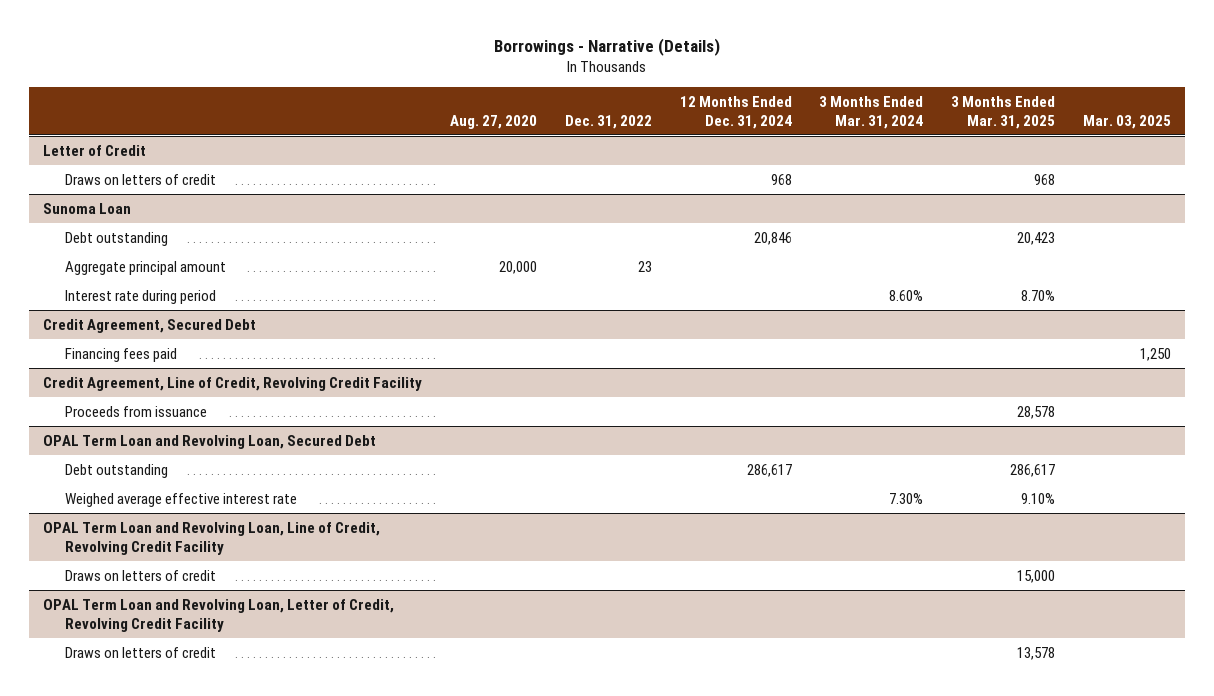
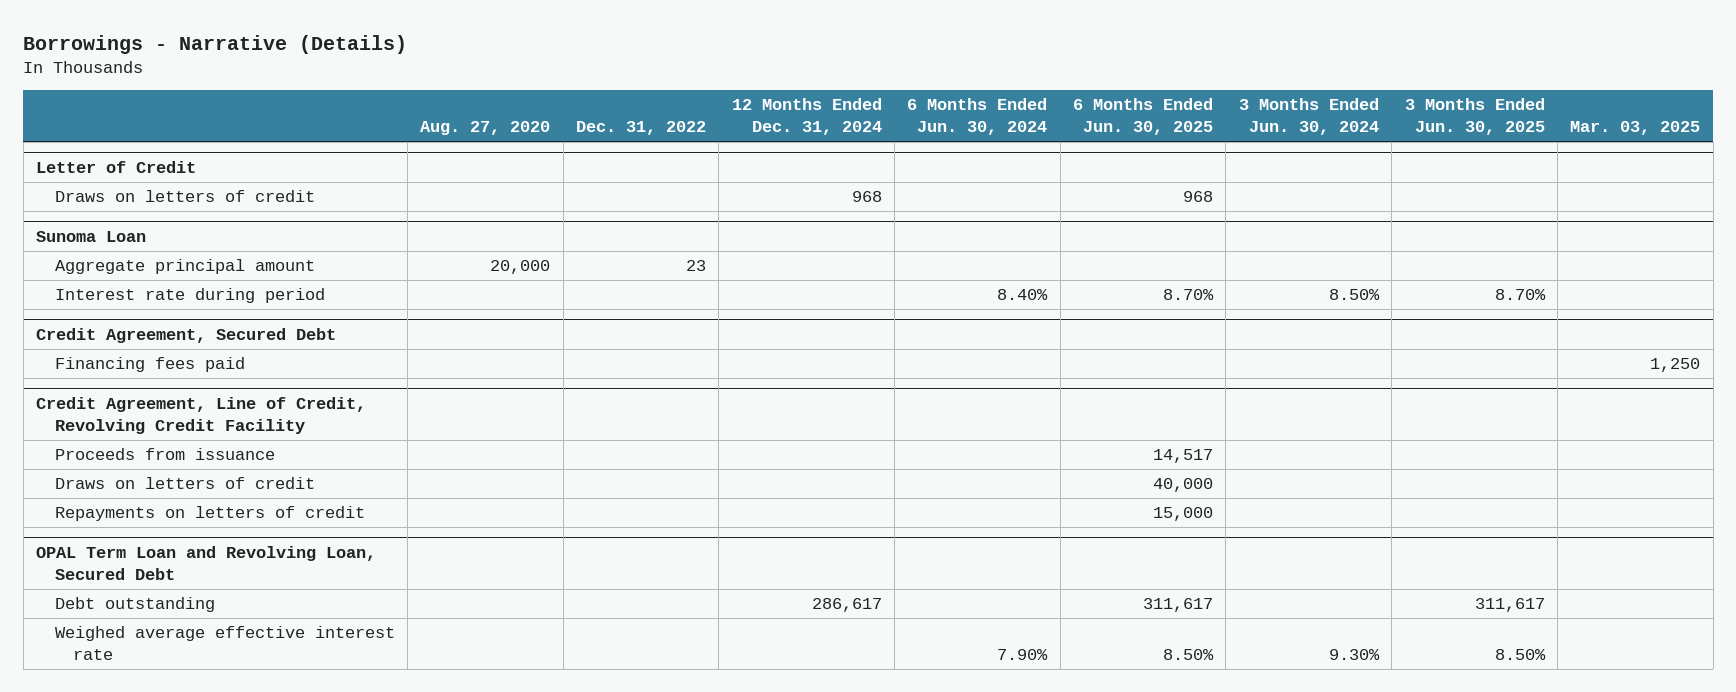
- | Aug. 27, 2020 | Dec. 31, 2022 | 12 Months Ended Dec. 31, 2024 | 3 Months Ended Mar. 31, 2024 | 3 Months Ended Mar. 31, 2025 | Mar. 03, 2025
+ | Aug. 27, 2020 | Dec. 31, 2022 | 12 Months Ended Dec. 31, 2024 | 6 Months Ended Jun. 30, 2024 | 6 Months Ended Jun. 30, 2025 | 3 Months Ended Jun. 30, 2024 | 3 Months Ended Jun. 30, 2025 | Mar. 03, 2025
@ Sunoma Loan
- Debt outstanding | | | 20,846 | | 20,423 |
@ Credit Agreement, Line of Credit, Revolving Credit Facility
+ Draws on letters of credit | | | | | 40,000 | | |
+ Repayments on letters of credit | | | | | 15,000 | | |
- OPAL Term Loan and Revolving Loan, Line of Credit, Revolving Credit Facility
- Draws on letters of credit | | | | | 15,000 |
- OPAL Term Loan and Revolving Loan, Letter of Credit, Revolving Credit Facility
- Draws on letters of credit | | | | | 13,578 |

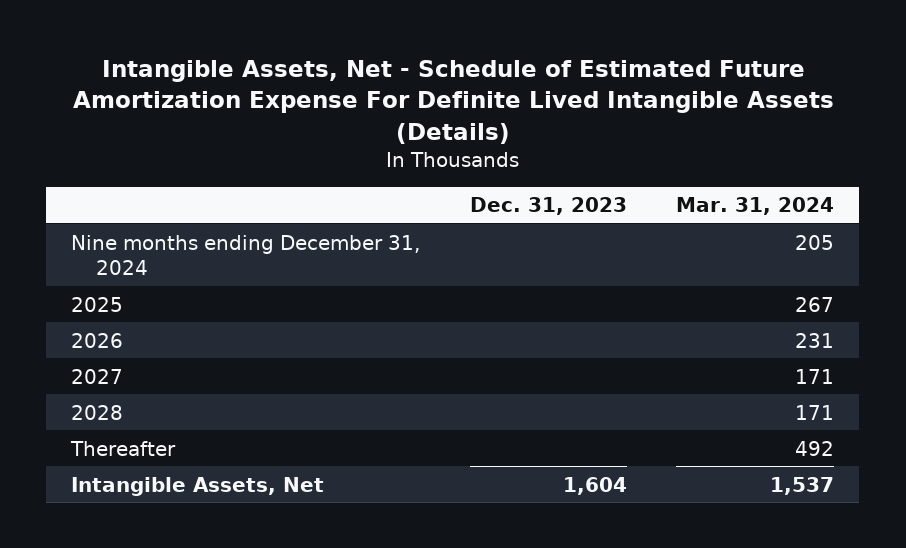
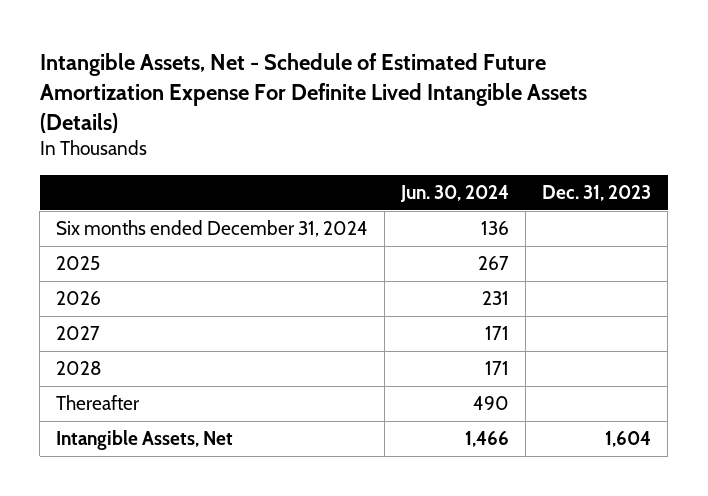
- | Dec. 31, 2023 | Mar. 31, 2024
+ | Jun. 30, 2024 | Dec. 31, 2023
- Nine months ending December 31, 2024 | | 205
+ Six months ended December 31, 2024 | 136 |

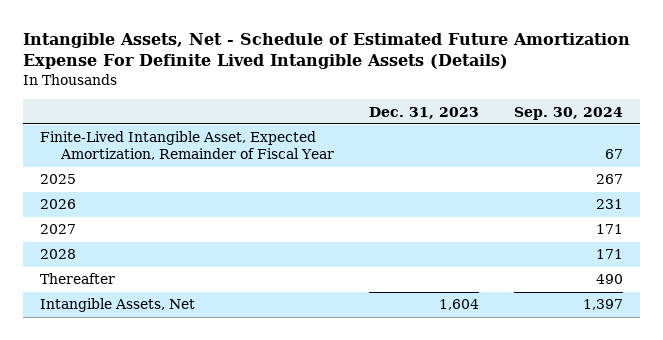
- | Jun. 30, 2024 | Dec. 31, 2023
+ | Dec. 31, 2023 | Sep. 30, 2024
- Six months ended December 31, 2024 | 136 |
+ Finite-Lived Intangible Asset, Expected Amortization, Remainder of Fiscal Year | | 67

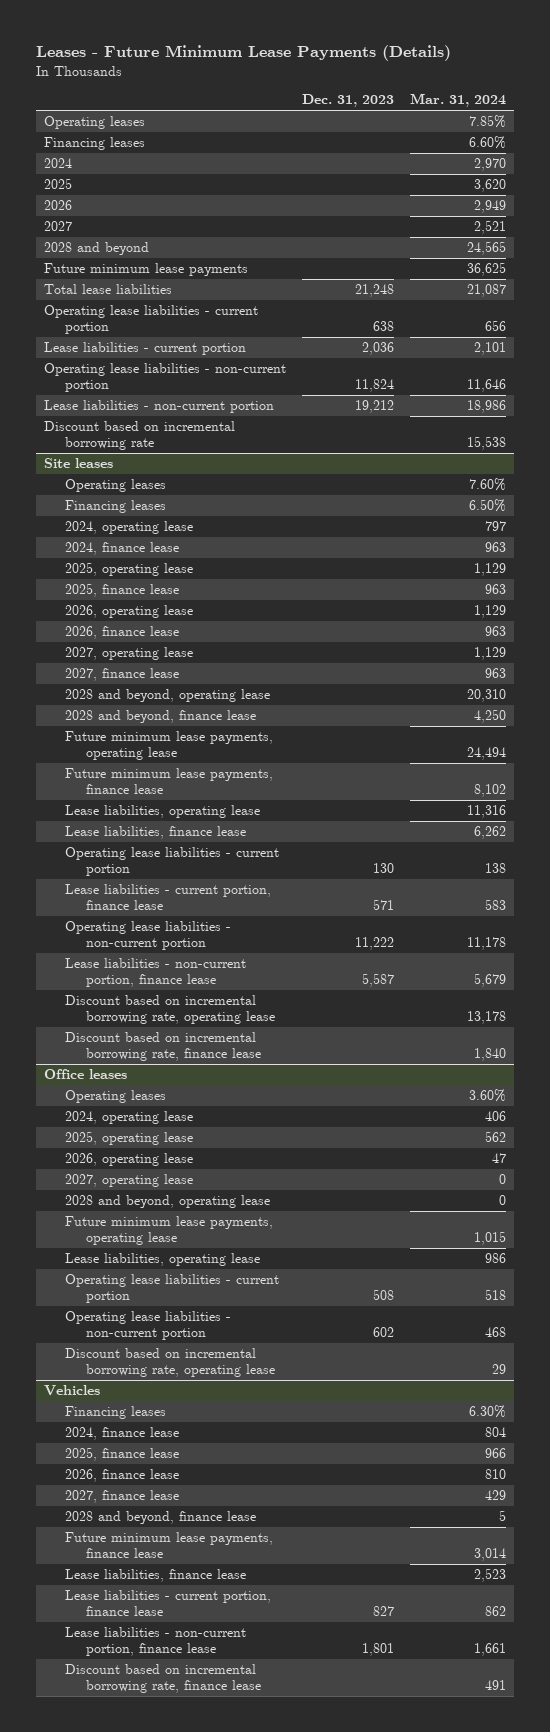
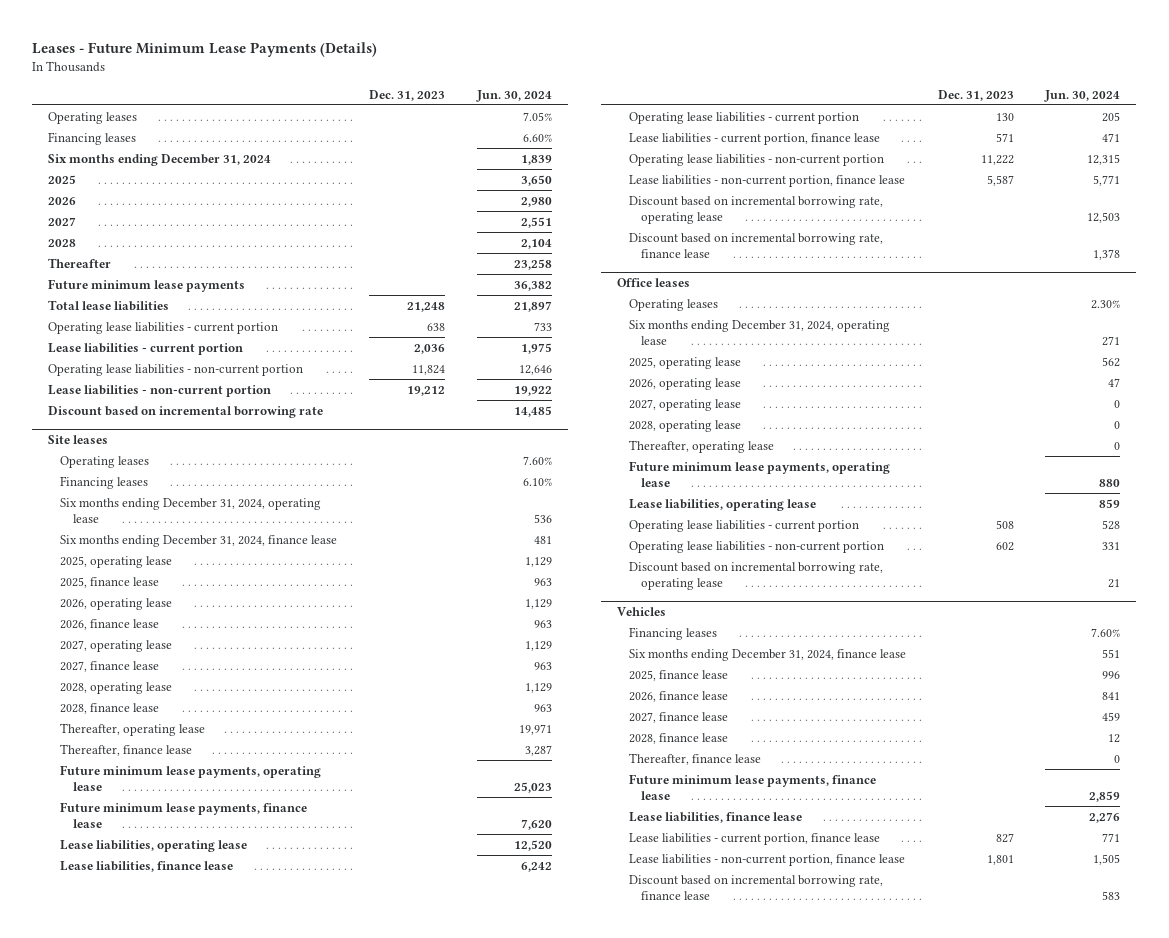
- | Dec. 31, 2023 | Mar. 31, 2024
+ | Dec. 31, 2023 | Jun. 30, 2024
- 2024 | | 2,970
+ Six months ending December 31, 2024 | | 1,839
- 2028 and beyond | | 24,565
+ 2028 | | 2,104
+ Thereafter | | 23,258
@ Site leases
- 2024, operating lease | | 797
- 2024, finance lease | | 963
+ Six months ending December 31, 2024, operating lease | | 536
+ Six months ending December 31, 2024, finance lease | | 481
- 2028 and beyond, operating lease | | 20,310
- 2028 and beyond, finance lease | | 4,250
+ 2028, operating lease | | 1,129
+ 2028, finance lease | | 963
+ Thereafter, operating lease | | 19,971
+ Thereafter, finance lease | | 3,287
@ Office leases
- 2024, operating lease | | 406
+ Six months ending December 31, 2024, operating lease | | 271
- 2028 and beyond, operating lease | | 0
+ 2028, operating lease | | 0
+ Thereafter, operating lease | | 0
@ Vehicles
- 2024, finance lease | | 804
+ Six months ending December 31, 2024, finance lease | | 551
- 2028 and beyond, finance lease | | 5
+ 2028, finance lease | | 12
+ Thereafter, finance lease | | 0

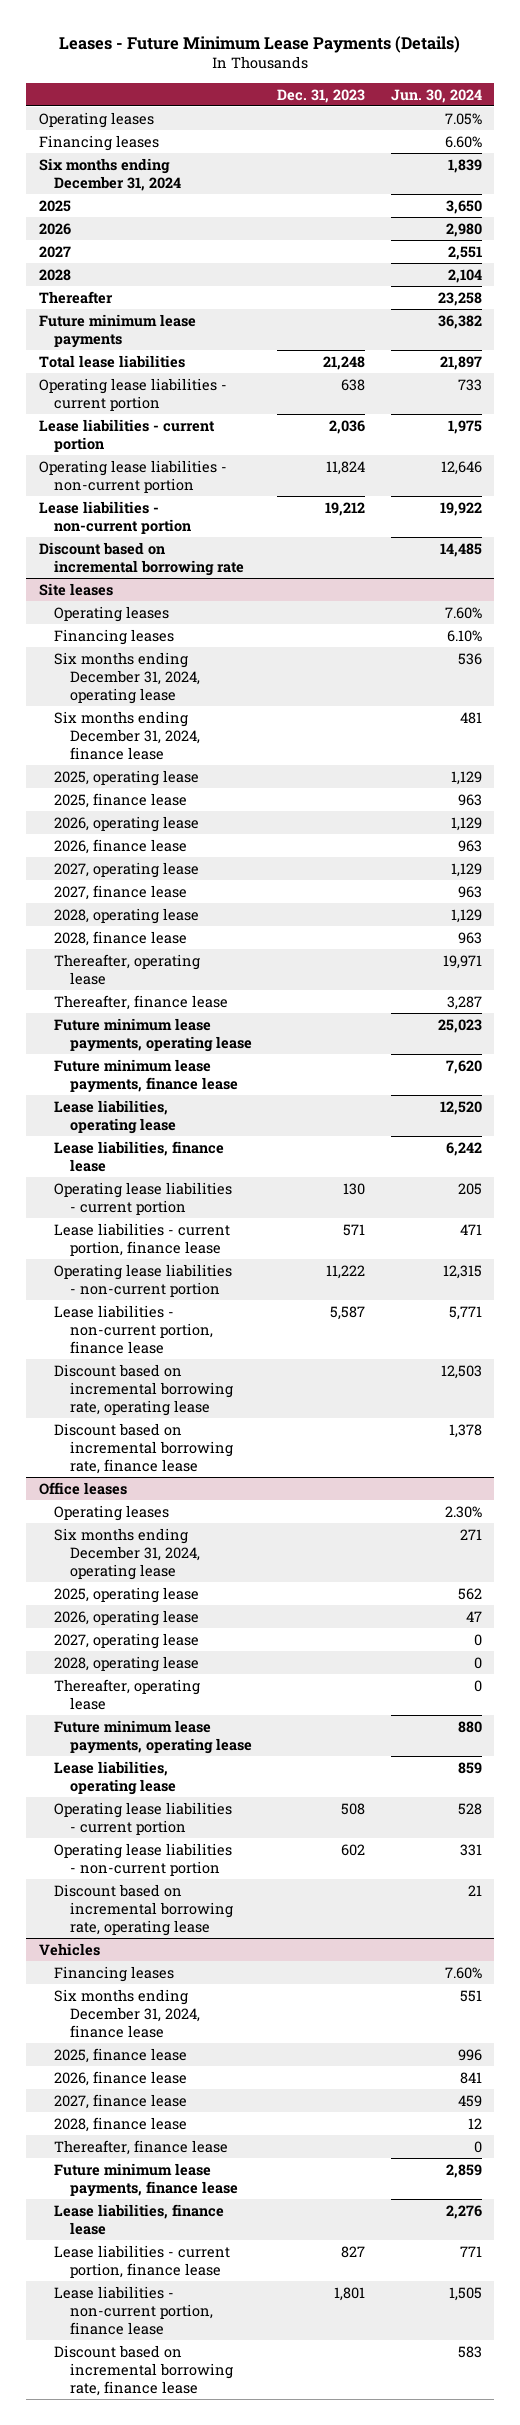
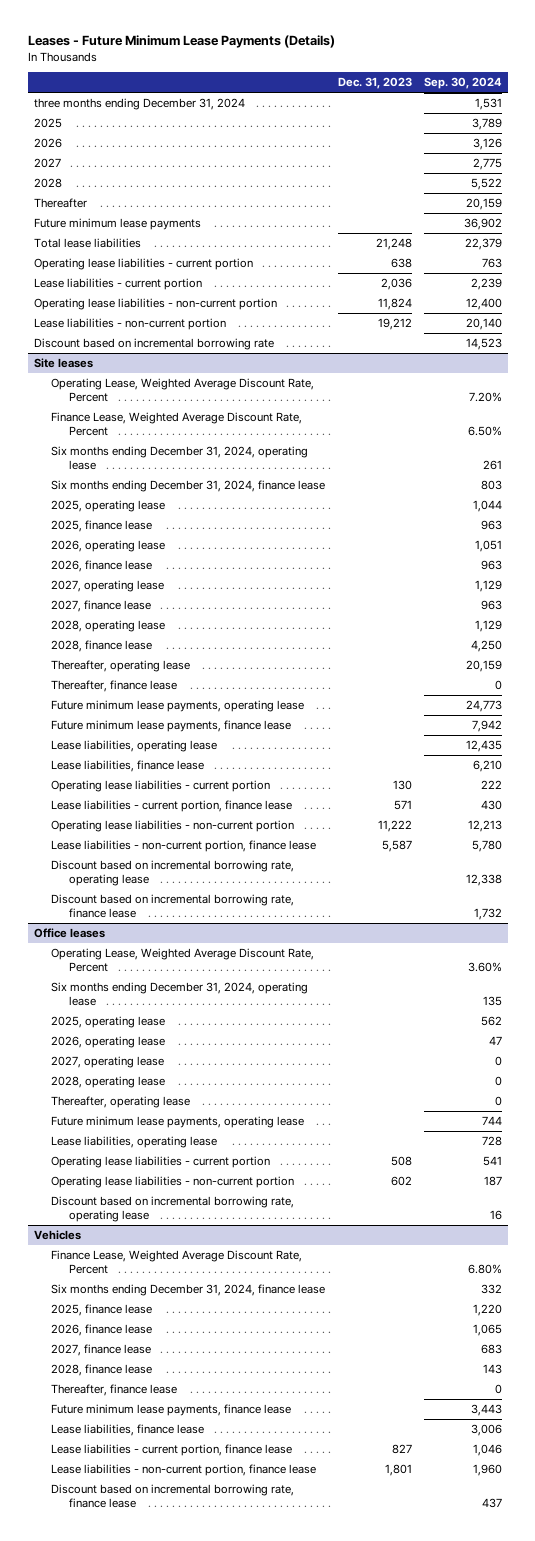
- | Dec. 31, 2023 | Jun. 30, 2024
+ | Dec. 31, 2023 | Sep. 30, 2024
- Operating leases | | 7.05%
- Financing leases | | 6.60%
- Six months ending December 31, 2024 | | 1,839
+ three months ending December 31, 2024 | | 1,531
@ Site leases
- Operating leases | | 7.60%
- Financing leases | | 6.10%
+ Operating Lease, Weighted Average Discount Rate, Percent | | 7.20%
+ Finance Lease, Weighted Average Discount Rate, Percent | | 6.50%
@ Office leases
- Operating leases | | 2.30%
+ Operating Lease, Weighted Average Discount Rate, Percent | | 3.60%
@ Vehicles
- Financing leases | | 7.60%
+ Finance Lease, Weighted Average Discount Rate, Percent | | 6.80%

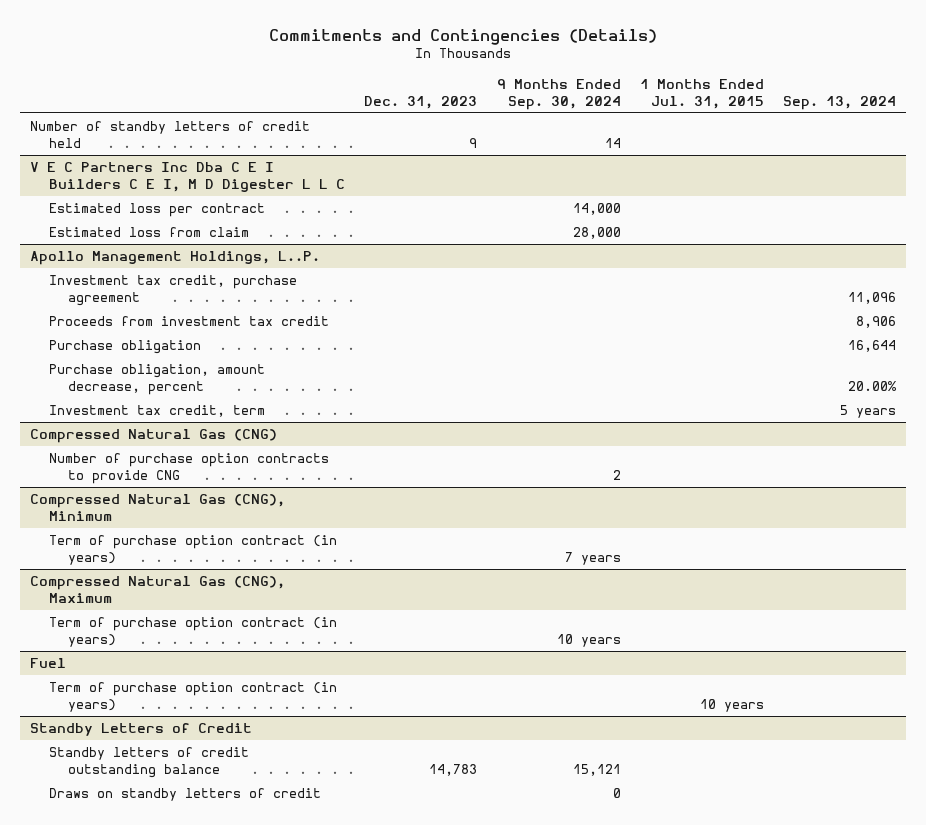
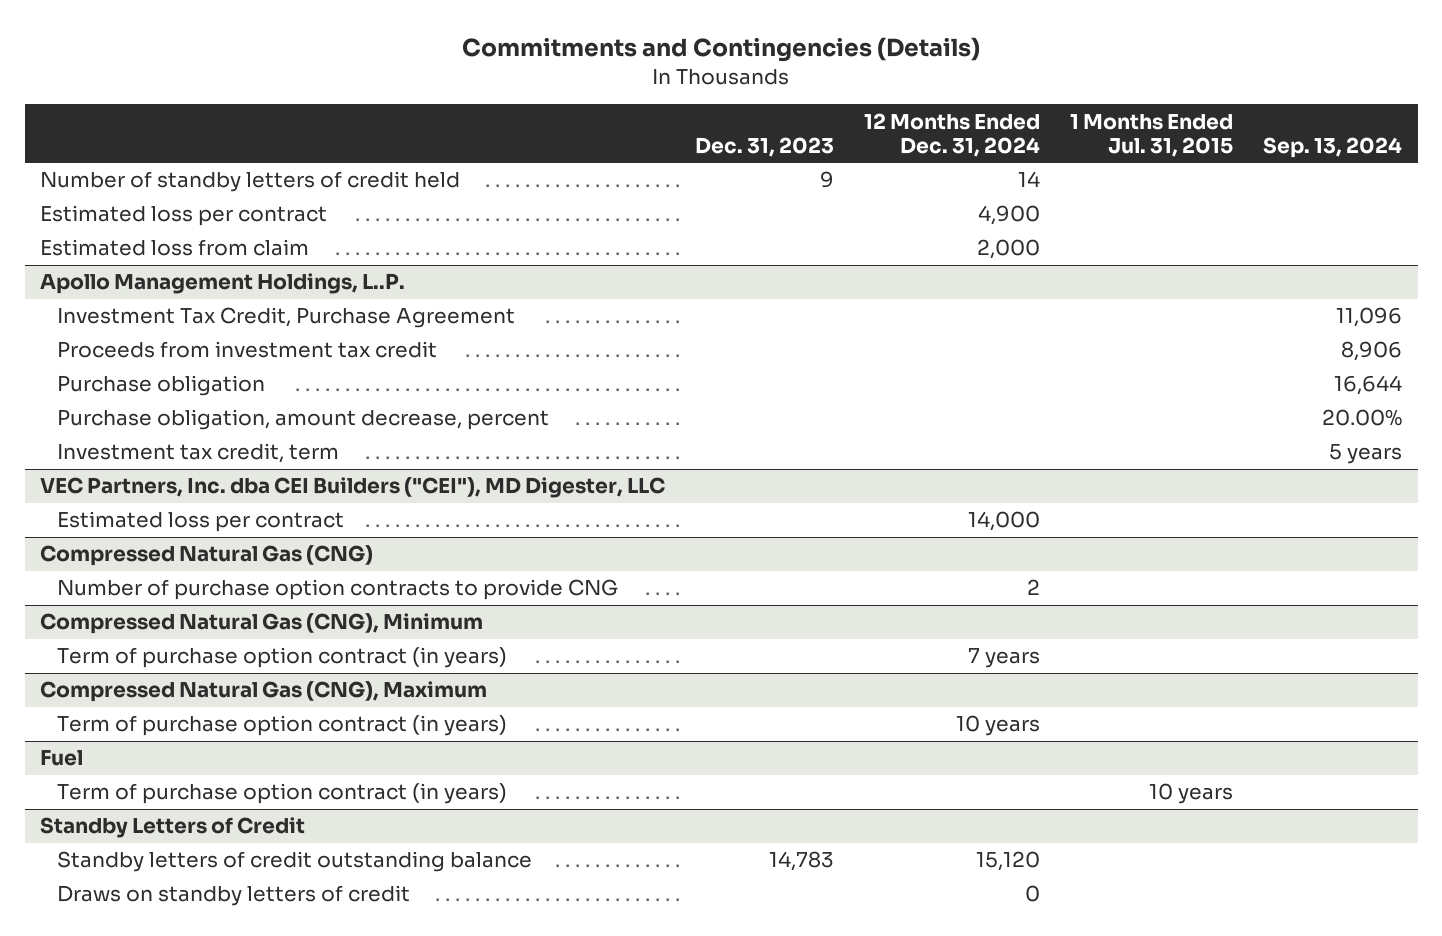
- | Dec. 31, 2023 | 9 Months Ended Sep. 30, 2024 | 1 Months Ended Jul. 31, 2015 | Sep. 13, 2024
+ | Dec. 31, 2023 | 12 Months Ended Dec. 31, 2024 | 1 Months Ended Jul. 31, 2015 | Sep. 13, 2024
- V E C Partners Inc Dba C E I Builders C E I, M D Digester L L C
- Estimated loss per contract | | 14,000 | |
- Estimated loss from claim | | 28,000 | |
+ Estimated loss per contract | | 4,900 | |
+ Estimated loss from claim | | 2,000 | |
@ Apollo Management Holdings, L..P.
- Investment tax credit, purchase agreement | | | | 11,096
+ Investment Tax Credit, Purchase Agreement | | | | 11,096
+ VEC Partners, Inc. dba CEI Builders ("CEI"), MD Digester, LLC
+ Estimated loss per contract | | 14,000 | |

